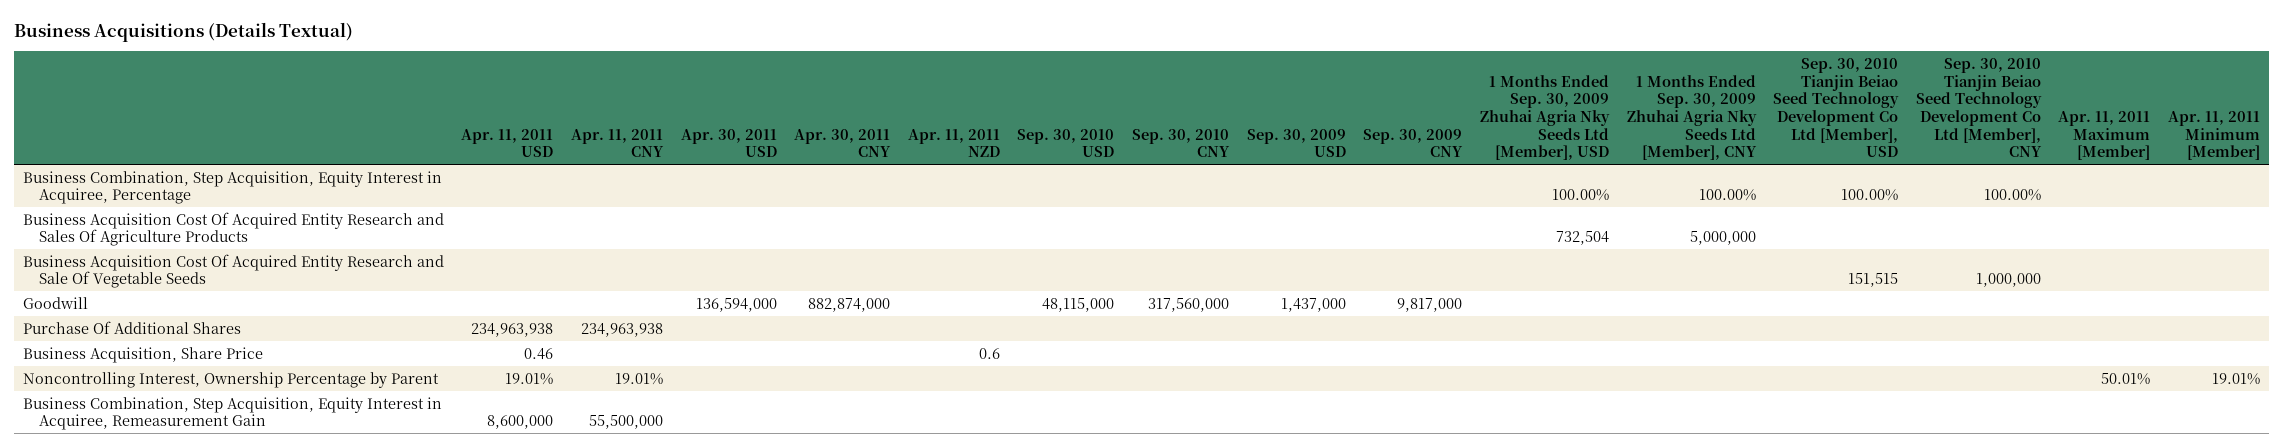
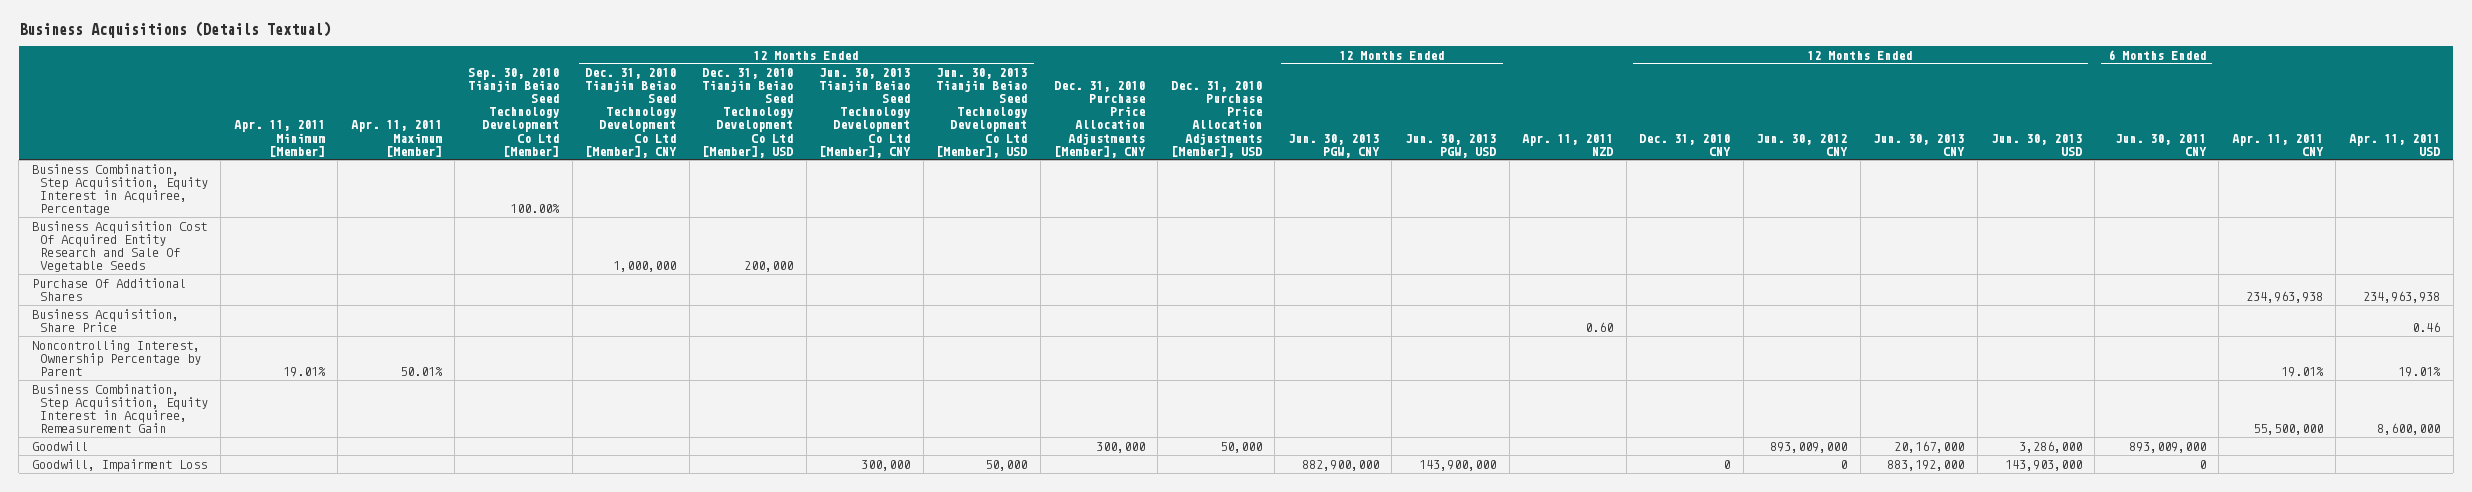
- | Apr. 11, 2011 USD | Apr. 11, 2011 CNY | Apr. 30, 2011 USD | Apr. 30, 2011 CNY | Apr. 11, 2011 NZD | Sep. 30, 2010 USD | Sep. 30, 2010 CNY | Sep. 30, 2009 USD | Sep. 30, 2009 CNY | 1 Months Ended Sep. 30, 2009 Zhuhai Agria Nky Seeds Ltd [Member], USD | 1 Months Ended Sep. 30, 2009 Zhuhai Agria Nky Seeds Ltd [Member], CNY | Sep. 30, 2010 Tianjin Beiao Seed Technology Development Co Ltd [Member], USD | Sep. 30, 2010 Tianjin Beiao Seed Technology Development Co Ltd [Member], CNY | Apr. 11, 2011 Maximum [Member] | Apr. 11, 2011 Minimum [Member]
+ | Apr. 11, 2011 Minimum [Member] | Apr. 11, 2011 Maximum [Member] | Sep. 30, 2010 Tianjin Beiao Seed Technology Development Co Ltd [Member] | 12 Months Ended Dec. 31, 2010 Tianjin Beiao Seed Technology Development Co Ltd [Member], CNY | 12 Months Ended Dec. 31, 2010 Tianjin Beiao Seed Technology Development Co Ltd [Member], USD | 12 Months Ended Jun. 30, 2013 Tianjin Beiao Seed Technology Development Co Ltd [Member], CNY | 12 Months Ended Jun. 30, 2013 Tianjin Beiao Seed Technology Development Co Ltd [Member], USD | Dec. 31, 2010 Purchase Price Allocation Adjustments [Member], CNY | Dec. 31, 2010 Purchase Price Allocation Adjustments [Member], USD | 12 Months Ended Jun. 30, 2013 PGW, CNY | 12 Months Ended Jun. 30, 2013 PGW, USD | Apr. 11, 2011 NZD | 12 Months Ended Dec. 31, 2010 CNY | 12 Months Ended Jun. 30, 2012 CNY | 12 Months Ended Jun. 30, 2013 CNY | 12 Months Ended Jun. 30, 2013 USD | 6 Months Ended Jun. 30, 2011 CNY | Apr. 11, 2011 CNY | Apr. 11, 2011 USD
- Business Acquisition Cost Of Acquired Entity Research and Sales Of Agriculture Products | | | | | | | | | | 732,504 | 5,000,000 | | | |
- Business Acquisition, Share Price | 0.46 | | | | 0.6 | | | | | | | | | |
+ Business Acquisition, Share Price | | | | | | | | | | | | 0.60 | | | | | | | 0.46
moved down: Goodwill | | | | | | | | 300,000 | 50,000 | | | | | 893,009,000 | 20,167,000 | 3,286,000 | 893,009,000 | |
+ Goodwill, Impairment Loss | | | | | | 300,000 | 50,000 | | | 882,900,000 | 143,900,000 | | 0 | 0 | 883,192,000 | 143,903,000 | 0 | |

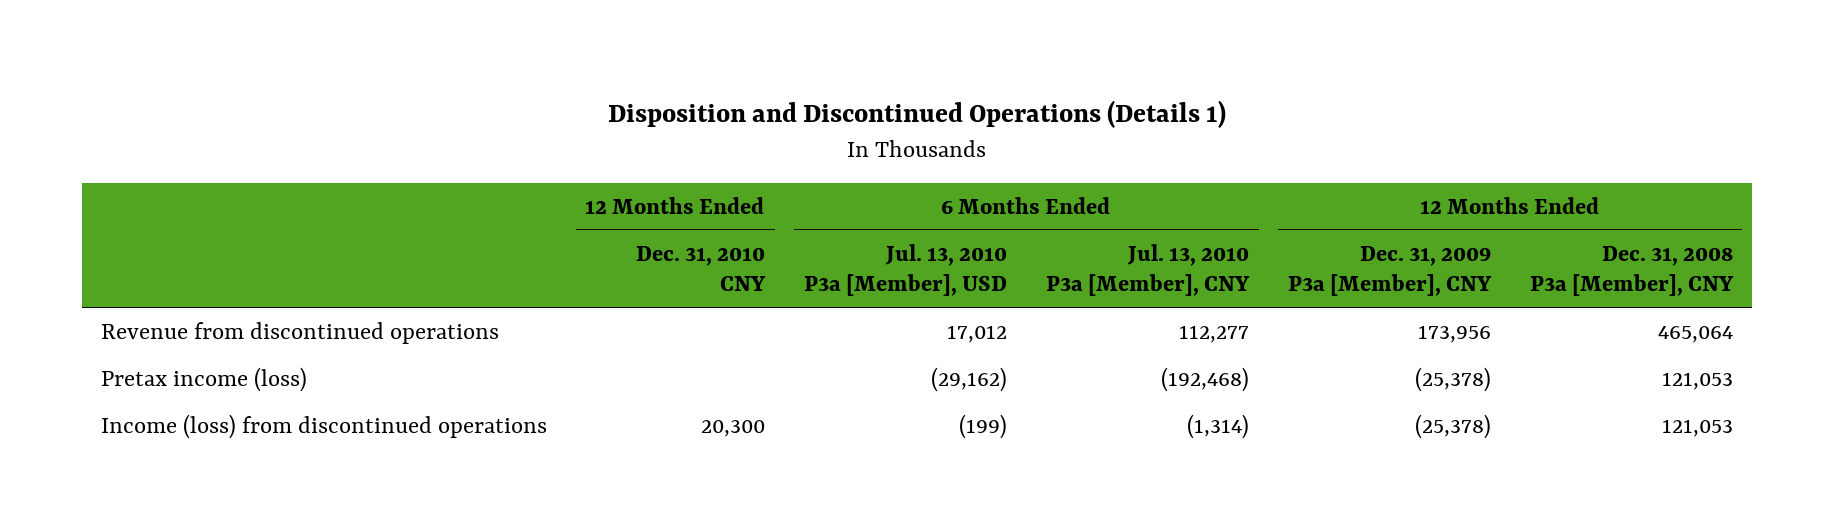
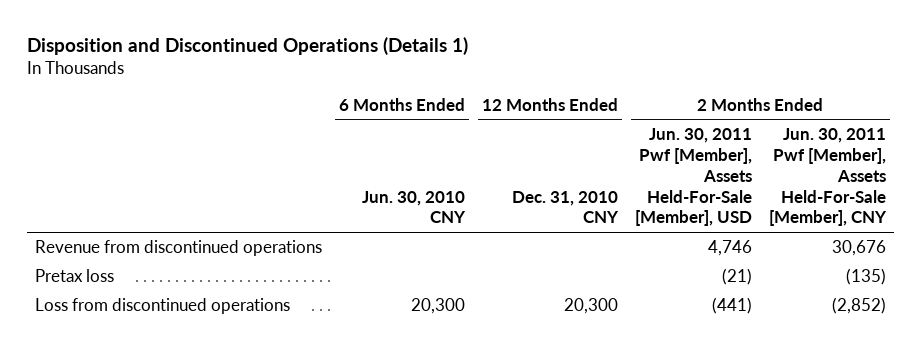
- | 12 Months Ended Dec. 31, 2010 CNY | 6 Months Ended Jul. 13, 2010 P3a [Member], USD | 6 Months Ended Jul. 13, 2010 P3a [Member], CNY | 12 Months Ended Dec. 31, 2009 P3a [Member], CNY | 12 Months Ended Dec. 31, 2008 P3a [Member], CNY
+ | 6 Months Ended Jun. 30, 2010 CNY | 12 Months Ended Dec. 31, 2010 CNY | 2 Months Ended Jun. 30, 2011 Pwf [Member], Assets Held-For-Sale [Member], USD | 2 Months Ended Jun. 30, 2011 Pwf [Member], Assets Held-For-Sale [Member], CNY
- Pretax income (loss) | | (29,162) | (192,468) | (25,378) | 121,053
- Income (loss) from discontinued operations | 20,300 | (199) | (1,314) | (25,378) | 121,053
+ Pretax loss | | | (21) | (135)
+ Loss from discontinued operations | 20,300 | 20,300 | (441) | (2,852)

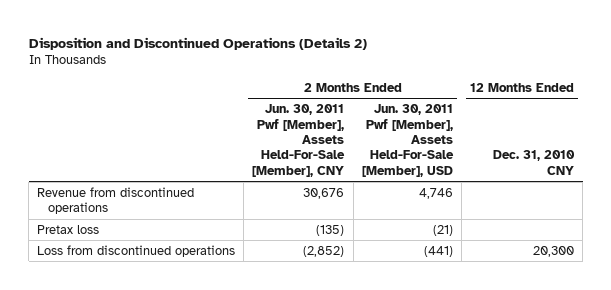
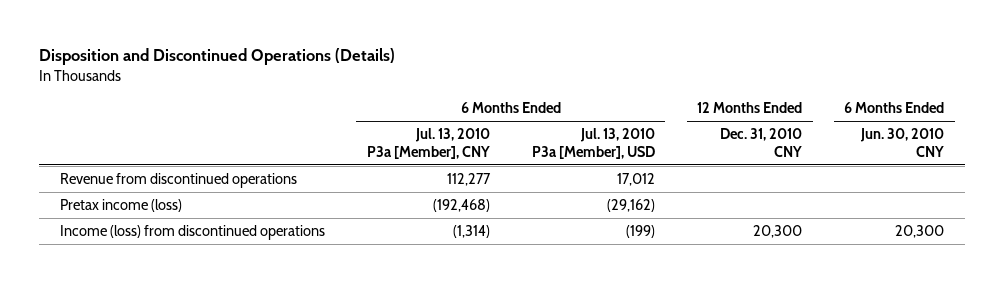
- Disposition and Discontinued Operations (Details 2)
+ Disposition and Discontinued Operations (Details)
- | 2 Months Ended Jun. 30, 2011 Pwf [Member], Assets Held-For-Sale [Member], CNY | 2 Months Ended Jun. 30, 2011 Pwf [Member], Assets Held-For-Sale [Member], USD | 12 Months Ended Dec. 31, 2010 CNY
+ | 6 Months Ended Jul. 13, 2010 P3a [Member], CNY | 6 Months Ended Jul. 13, 2010 P3a [Member], USD | 12 Months Ended Dec. 31, 2010 CNY | 6 Months Ended Jun. 30, 2010 CNY
- Pretax loss | (135) | (21) |
- Loss from discontinued operations | (2,852) | (441) | 20,300
+ Pretax income (loss) | (192,468) | (29,162) | |
+ Income (loss) from discontinued operations | (1,314) | (199) | 20,300 | 20,300

